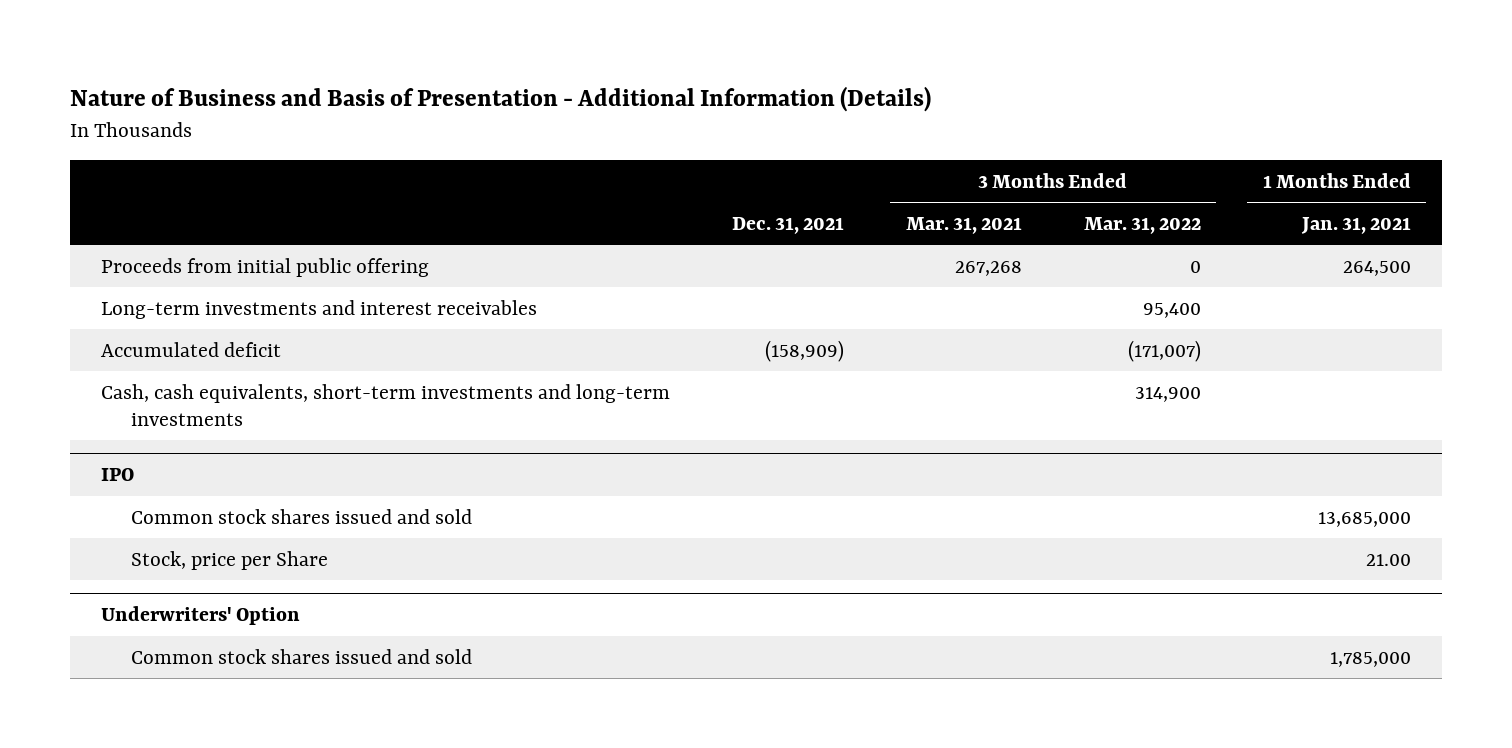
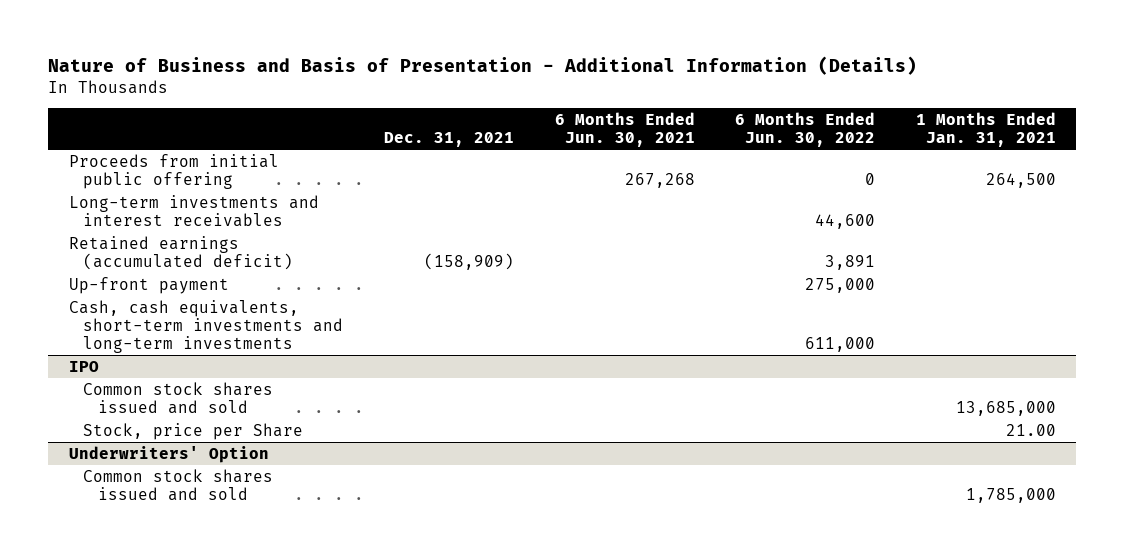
- | Dec. 31, 2021 | 3 Months Ended Mar. 31, 2021 | 3 Months Ended Mar. 31, 2022 | 1 Months Ended Jan. 31, 2021
+ | Dec. 31, 2021 | 6 Months Ended Jun. 30, 2021 | 6 Months Ended Jun. 30, 2022 | 1 Months Ended Jan. 31, 2021
- Accumulated deficit | (158,909) | | (171,007) |
+ Retained earnings (accumulated deficit) | (158,909) | | 3,891 |
+ Up-front payment | | | 275,000 |

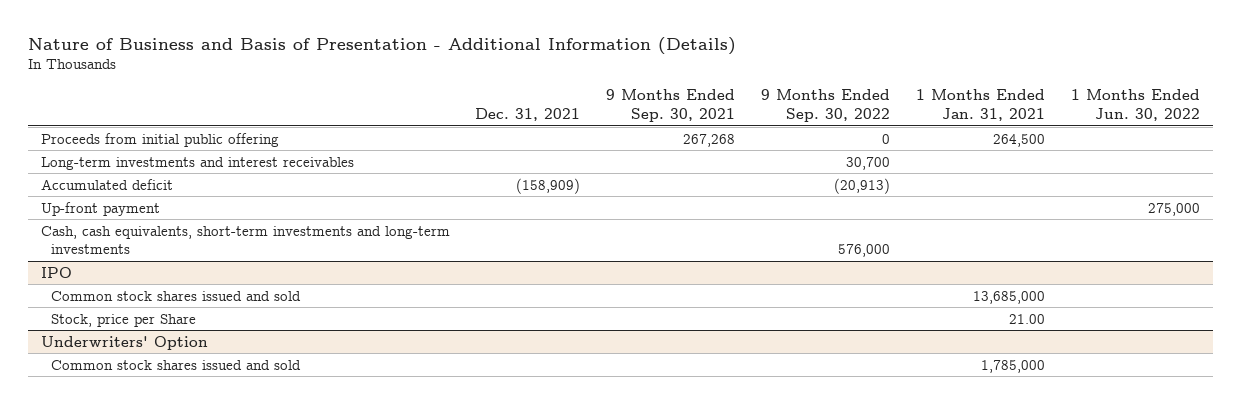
- | Dec. 31, 2021 | 6 Months Ended Jun. 30, 2021 | 6 Months Ended Jun. 30, 2022 | 1 Months Ended Jan. 31, 2021
+ | Dec. 31, 2021 | 9 Months Ended Sep. 30, 2021 | 9 Months Ended Sep. 30, 2022 | 1 Months Ended Jan. 31, 2021 | 1 Months Ended Jun. 30, 2022
- Retained earnings (accumulated deficit) | (158,909) | | 3,891 |
+ Accumulated deficit | (158,909) | | (20,913) | |

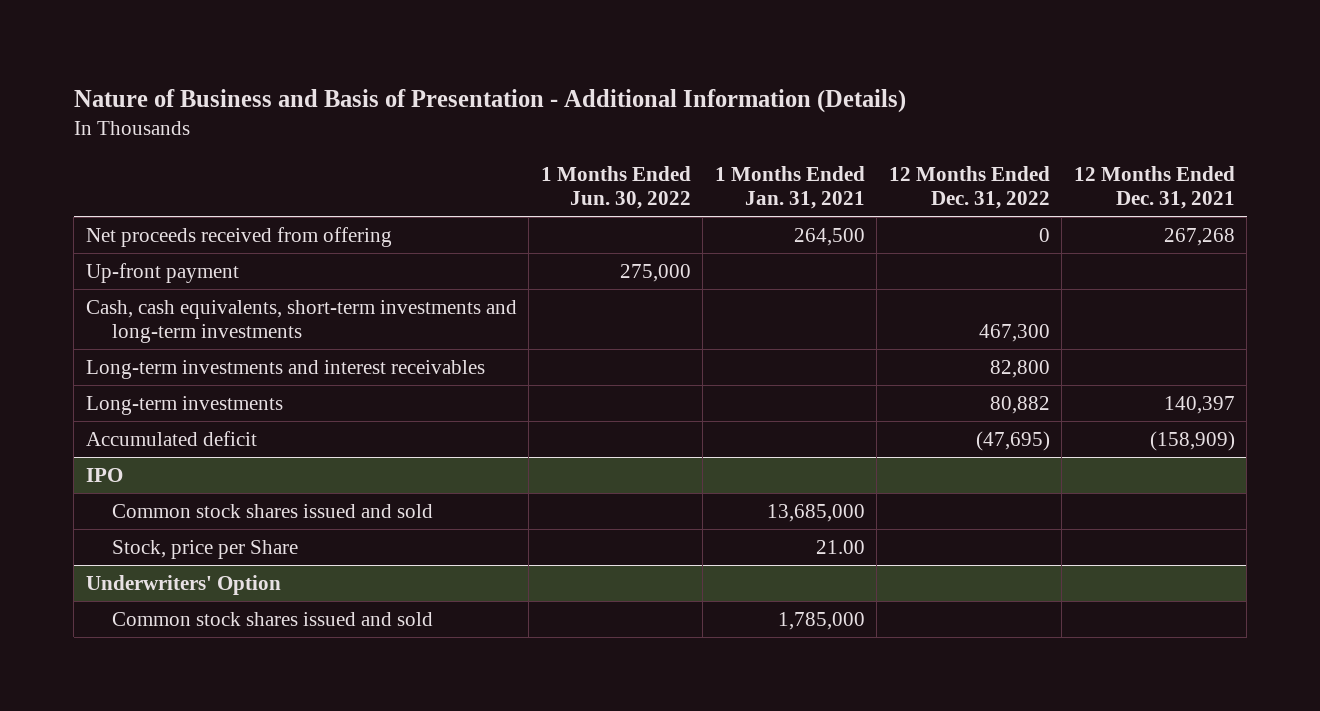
- | Dec. 31, 2021 | 9 Months Ended Sep. 30, 2021 | 9 Months Ended Sep. 30, 2022 | 1 Months Ended Jan. 31, 2021 | 1 Months Ended Jun. 30, 2022
+ | 1 Months Ended Jun. 30, 2022 | 1 Months Ended Jan. 31, 2021 | 12 Months Ended Dec. 31, 2022 | 12 Months Ended Dec. 31, 2021
- Proceeds from initial public offering | | 267,268 | 0 | 264,500 |
+ Net proceeds received from offering | | 264,500 | 0 | 267,268
moved down: Long-term investments and interest receivables | | | 82,800 |
+ Long-term investments | | | 80,882 | 140,397
moved down: Accumulated deficit | | | (47,695) | (158,909)

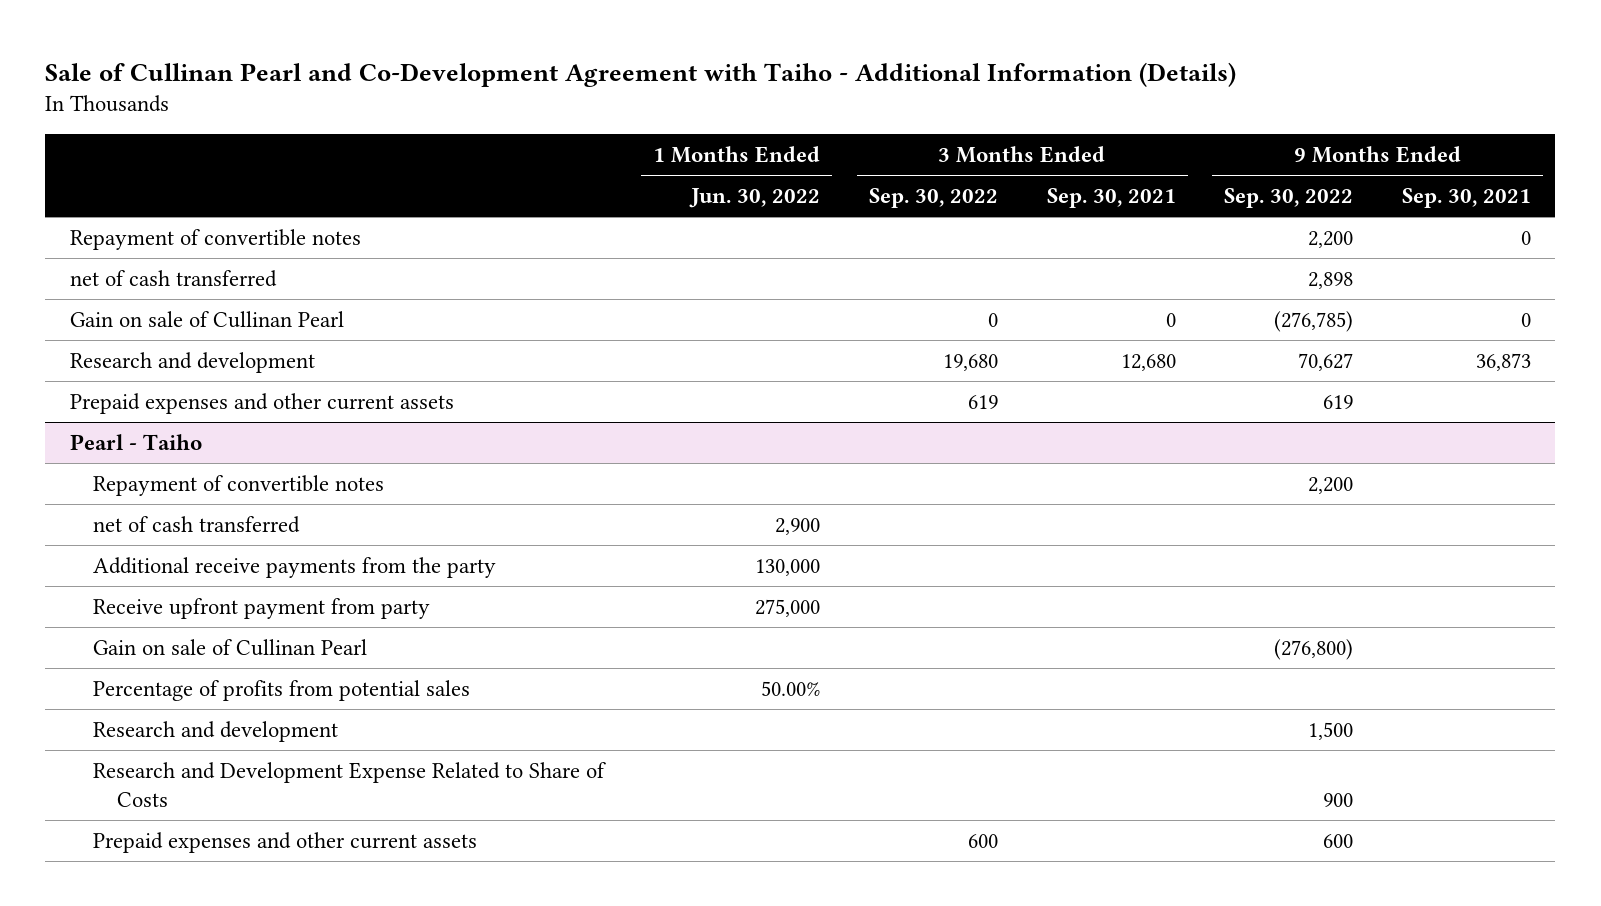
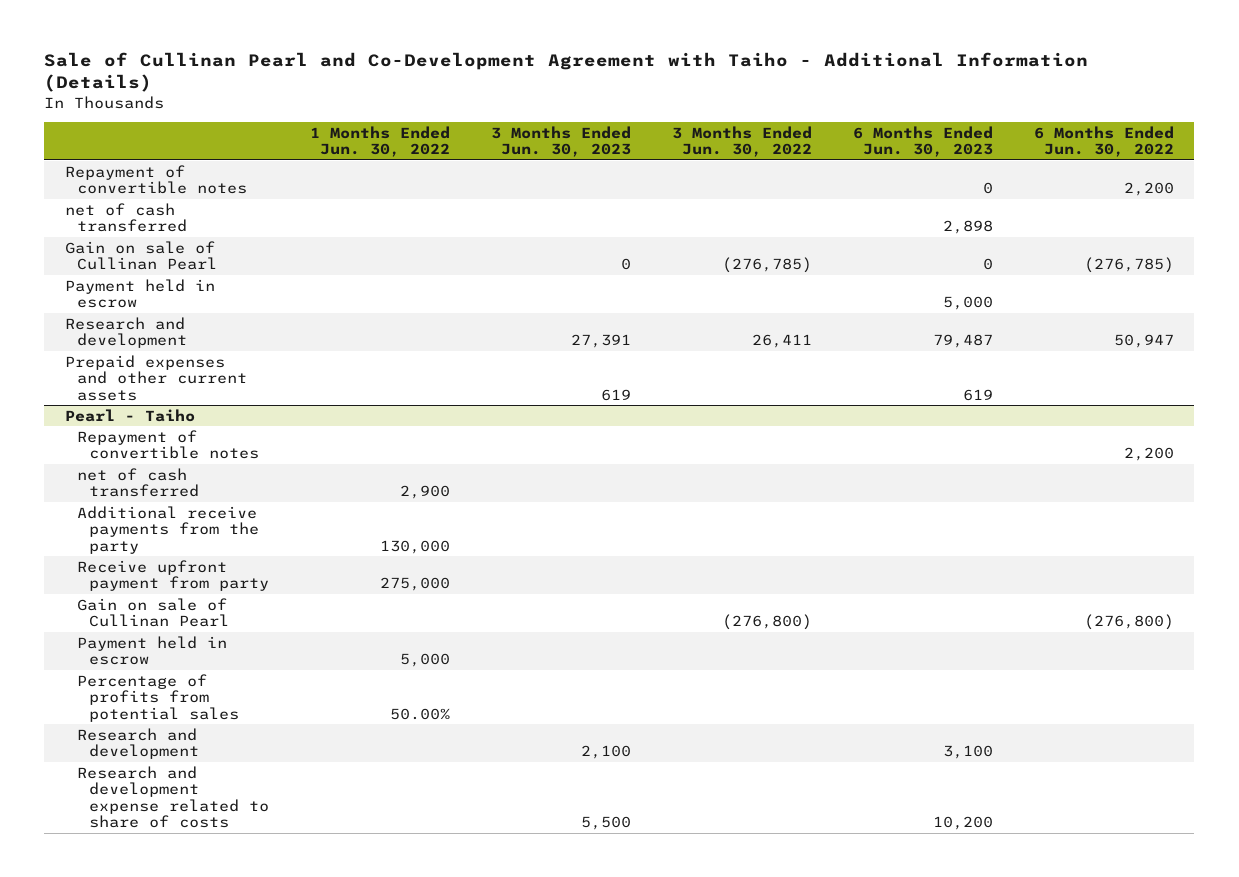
- | 1 Months Ended Jun. 30, 2022 | 3 Months Ended Sep. 30, 2022 | 3 Months Ended Sep. 30, 2021 | 9 Months Ended Sep. 30, 2022 | 9 Months Ended Sep. 30, 2021
+ | 1 Months Ended Jun. 30, 2022 | 3 Months Ended Jun. 30, 2023 | 3 Months Ended Jun. 30, 2022 | 6 Months Ended Jun. 30, 2023 | 6 Months Ended Jun. 30, 2022
+ Payment held in escrow | | | | 5,000 |
@ Pearl - Taiho
+ Payment held in escrow | 5,000 | | | |
- Research and Development Expense Related to Share of Costs | | | | 900 |
- Prepaid expenses and other current assets | | 600 | | 600 |
+ Research and development expense related to share of costs | | 5,500 | | 10,200 |

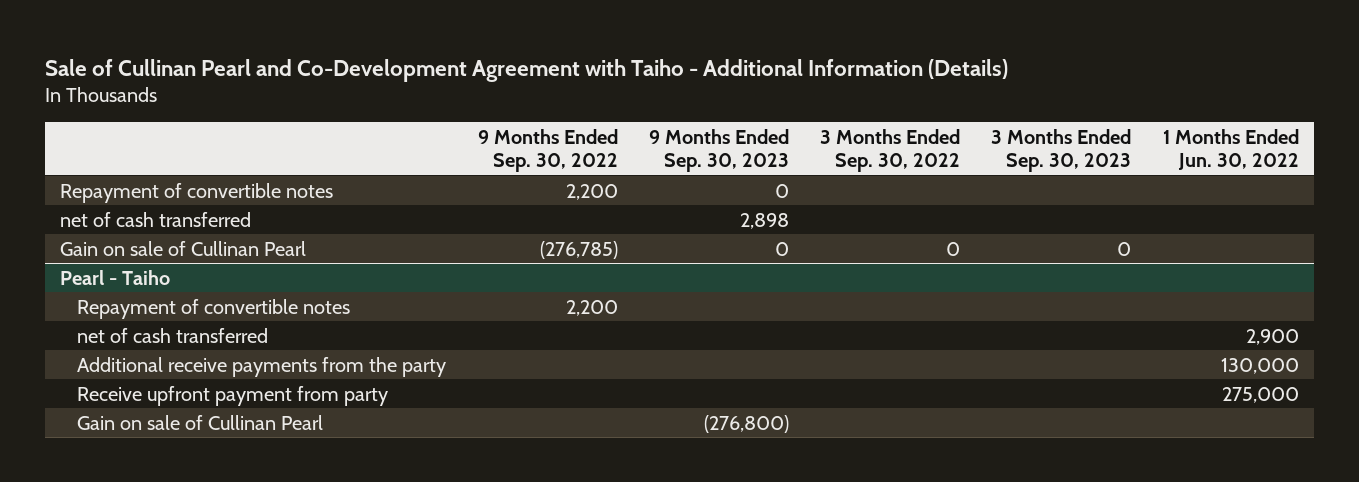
- | 1 Months Ended Jun. 30, 2022 | 3 Months Ended Jun. 30, 2023 | 3 Months Ended Jun. 30, 2022 | 6 Months Ended Jun. 30, 2023 | 6 Months Ended Jun. 30, 2022
+ | 9 Months Ended Sep. 30, 2022 | 9 Months Ended Sep. 30, 2023 | 3 Months Ended Sep. 30, 2022 | 3 Months Ended Sep. 30, 2023 | 1 Months Ended Jun. 30, 2022
- Payment held in escrow | | | | 5,000 |
- Research and development | | 27,391 | 26,411 | 79,487 | 50,947
- Prepaid expenses and other current assets | | 619 | | 619 |
@ Pearl - Taiho
- Payment held in escrow | 5,000 | | | |
- Percentage of profits from potential sales | 50.00% | | | |
- Research and development | | 2,100 | | 3,100 |
- Research and development expense related to share of costs | | 5,500 | | 10,200 |

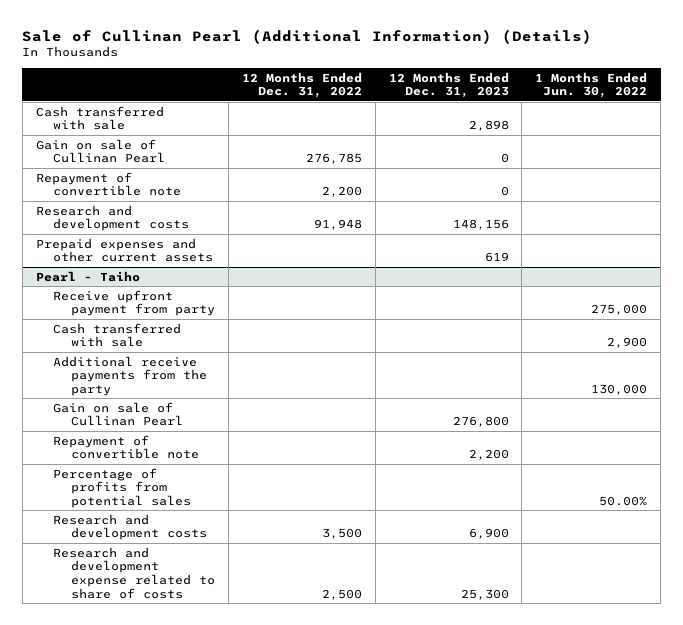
- Sale of Cullinan Pearl and Co-Development Agreement with Taiho - Additional Information (Details)
+ Sale of Cullinan Pearl (Additional Information) (Details)
- | 9 Months Ended Sep. 30, 2022 | 9 Months Ended Sep. 30, 2023 | 3 Months Ended Sep. 30, 2022 | 3 Months Ended Sep. 30, 2023 | 1 Months Ended Jun. 30, 2022
+ | 12 Months Ended Dec. 31, 2022 | 12 Months Ended Dec. 31, 2023 | 1 Months Ended Jun. 30, 2022
- Repayment of convertible notes | 2,200 | 0 | | |
- net of cash transferred | | 2,898 | | |
+ Cash transferred with sale | | 2,898 |
+ Repayment of convertible note | 2,200 | 0 |
+ Research and development costs | 91,948 | 148,156 |
+ Prepaid expenses and other current assets | | 619 |
@ Pearl - Taiho
- Repayment of convertible notes | 2,200 | | | |
- net of cash transferred | | | | | 2,900
+ Cash transferred with sale | | | 2,900
moved down: Additional receive payments from the party | | | 130,000
+ Repayment of convertible note | | 2,200 |
+ Percentage of profits from potential sales | | | 50.00%
+ Research and development costs | 3,500 | 6,900 |
+ Research and development expense related to share of costs | 2,500 | 25,300 |

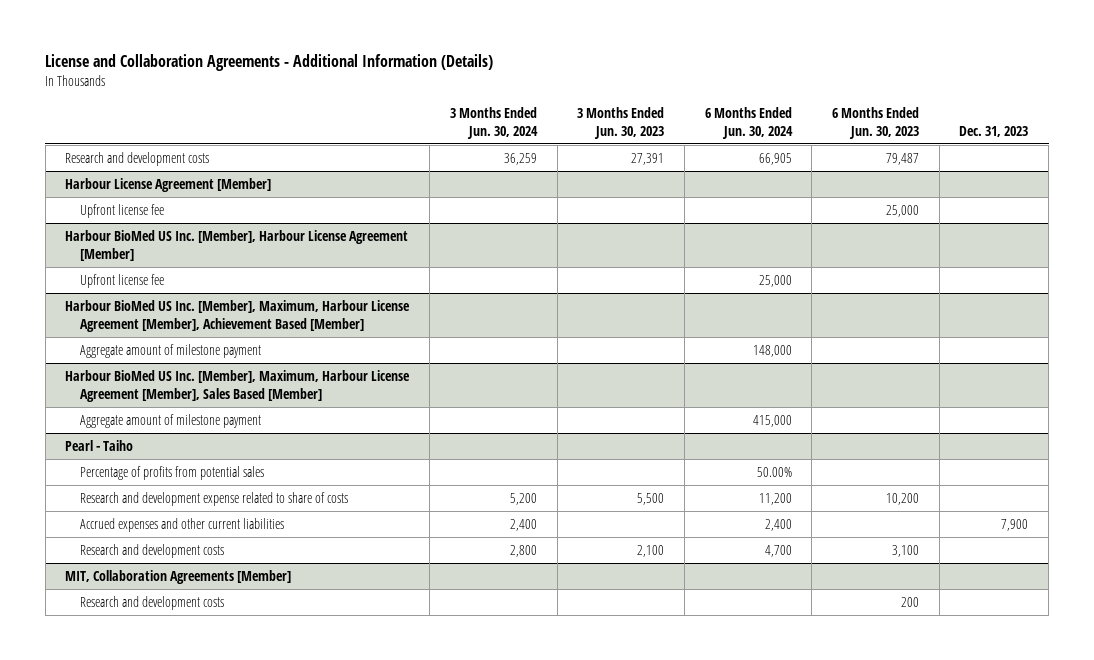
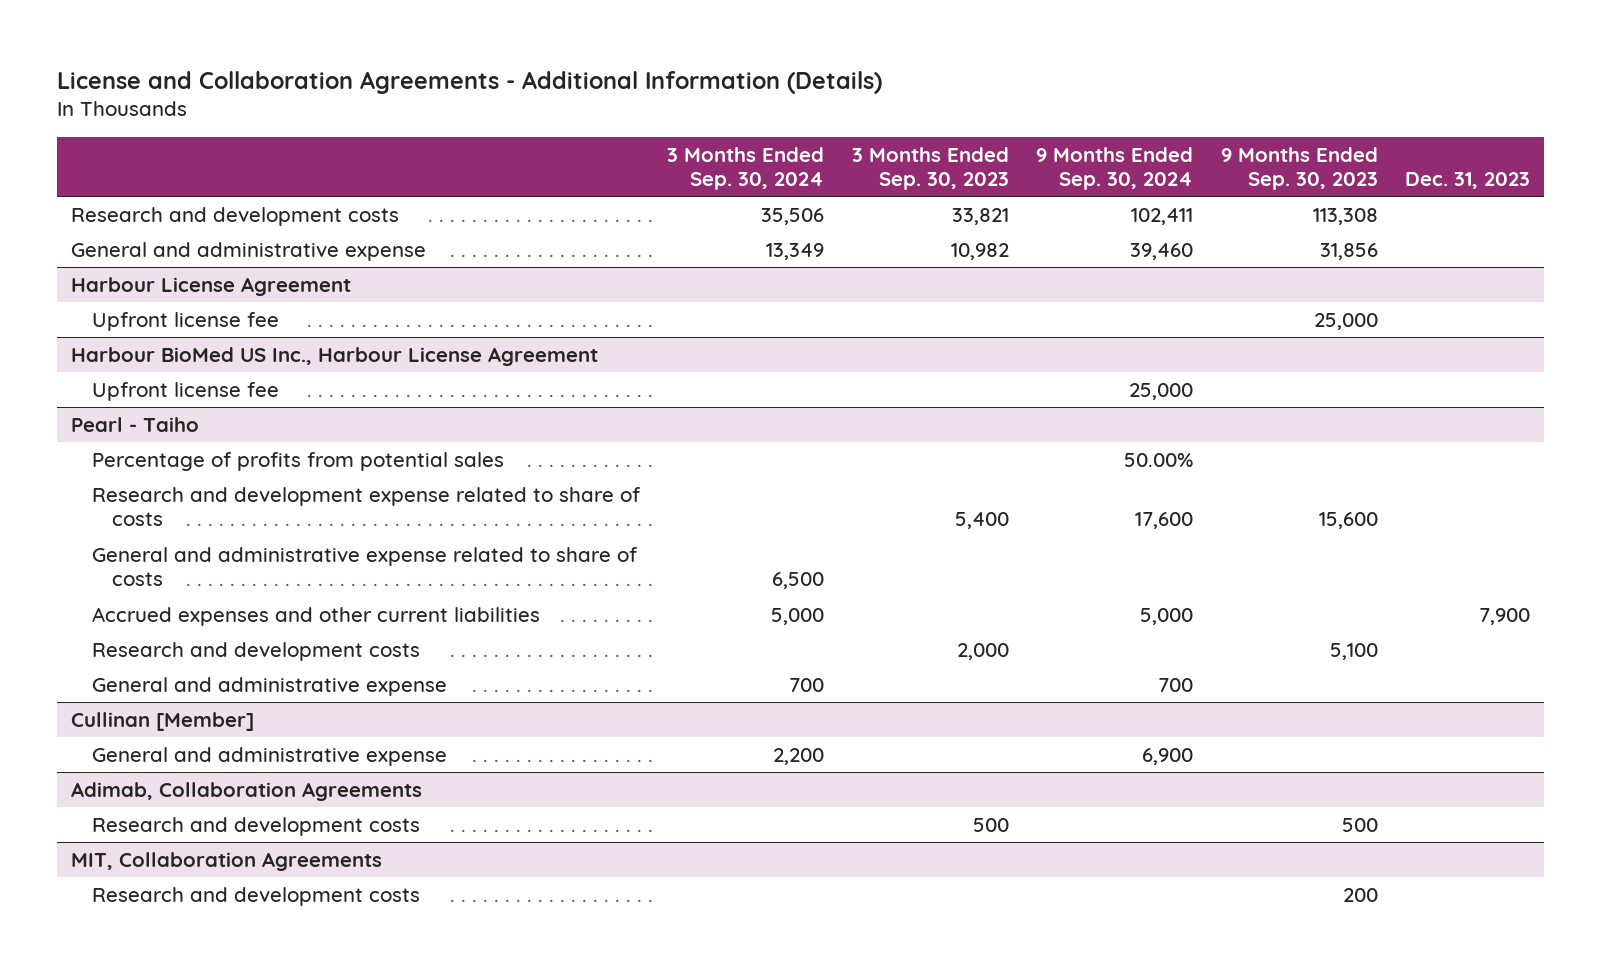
- | 3 Months Ended Jun. 30, 2024 | 3 Months Ended Jun. 30, 2023 | 6 Months Ended Jun. 30, 2024 | 6 Months Ended Jun. 30, 2023 | Dec. 31, 2023
+ | 3 Months Ended Sep. 30, 2024 | 3 Months Ended Sep. 30, 2023 | 9 Months Ended Sep. 30, 2024 | 9 Months Ended Sep. 30, 2023 | Dec. 31, 2023
- Harbour License Agreement [Member]
+ General and administrative expense | 13,349 | 10,982 | 39,460 | 31,856 |
+ Harbour License Agreement
- Harbour BioMed US Inc. [Member], Harbour License Agreement [Member]
+ Harbour BioMed US Inc., Harbour License Agreement
- Harbour BioMed US Inc. [Member], Maximum, Harbour License Agreement [Member], Achievement Based [Member]
- Aggregate amount of milestone payment | | | 148,000 | |
- Harbour BioMed US Inc. [Member], Maximum, Harbour License Agreement [Member], Sales Based [Member]
- Aggregate amount of milestone payment | | | 415,000 | |
@ Pearl - Taiho
+ General and administrative expense related to share of costs | 6,500 | | | |
- MIT, Collaboration Agreements [Member]
@ Pearl - Taiho
+ General and administrative expense | 700 | | 700 | |
+ Cullinan [Member]
+ General and administrative expense | 2,200 | | 6,900 | |
+ Adimab, Collaboration Agreements
+ Research and development costs | | 500 | | 500 |
+ MIT, Collaboration Agreements

